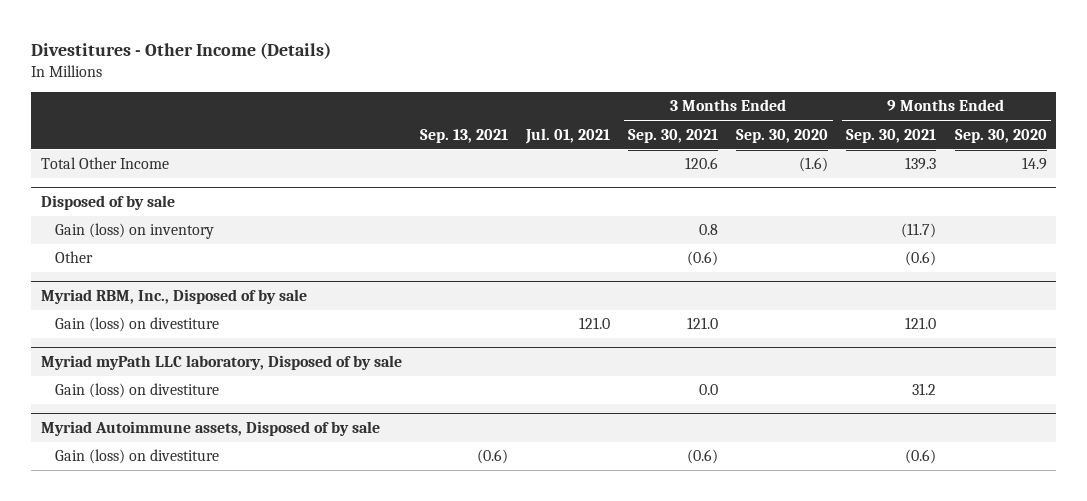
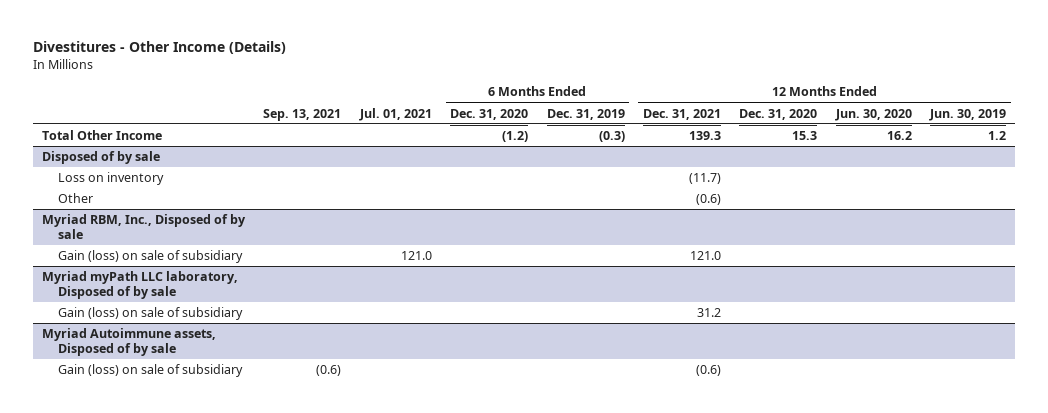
- | Sep. 13, 2021 | Jul. 01, 2021 | 3 Months Ended Sep. 30, 2021 | 3 Months Ended Sep. 30, 2020 | 9 Months Ended Sep. 30, 2021 | 9 Months Ended Sep. 30, 2020
+ | Sep. 13, 2021 | Jul. 01, 2021 | 6 Months Ended Dec. 31, 2020 | 6 Months Ended Dec. 31, 2019 | 12 Months Ended Dec. 31, 2021 | 12 Months Ended Dec. 31, 2020 | 12 Months Ended Jun. 30, 2020 | 12 Months Ended Jun. 30, 2019
@ Disposed of by sale
- Gain (loss) on inventory | | | 0.8 | | (11.7) |
+ Loss on inventory | | | | | (11.7) | | |
@ Myriad RBM, Inc., Disposed of by sale
- Gain (loss) on divestiture | | 121.0 | 121.0 | | 121.0 |
+ Gain (loss) on sale of subsidiary | | 121.0 | | | 121.0 | | |
@ Myriad myPath LLC laboratory, Disposed of by sale
- Gain (loss) on divestiture | | | 0.0 | | 31.2 |
+ Gain (loss) on sale of subsidiary | | | | | 31.2 | | |
@ Myriad Autoimmune assets, Disposed of by sale
- Gain (loss) on divestiture | (0.6) | | (0.6) | | (0.6) |
+ Gain (loss) on sale of subsidiary | (0.6) | | | | (0.6) | | |

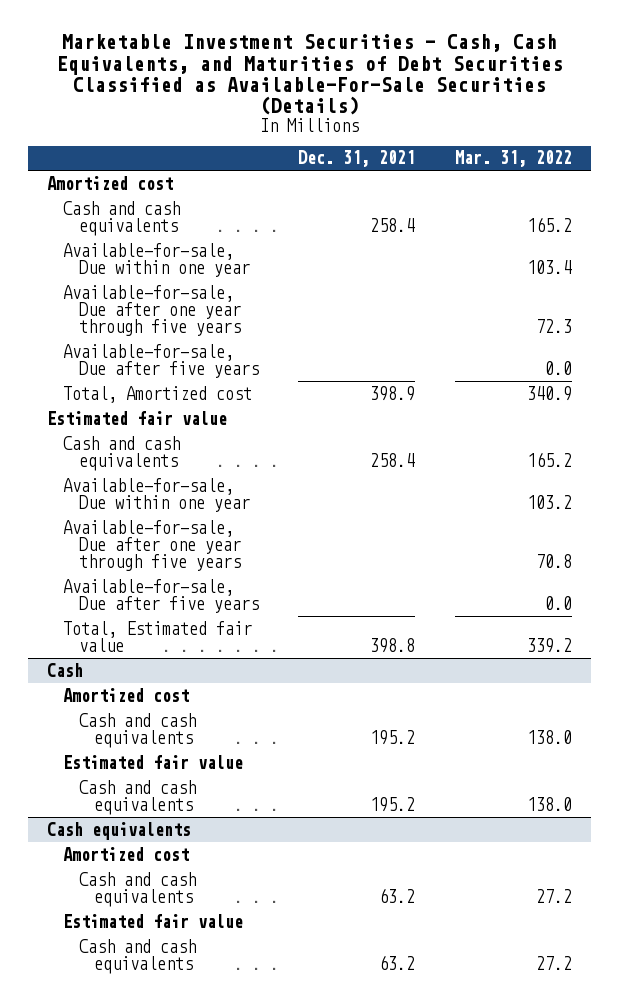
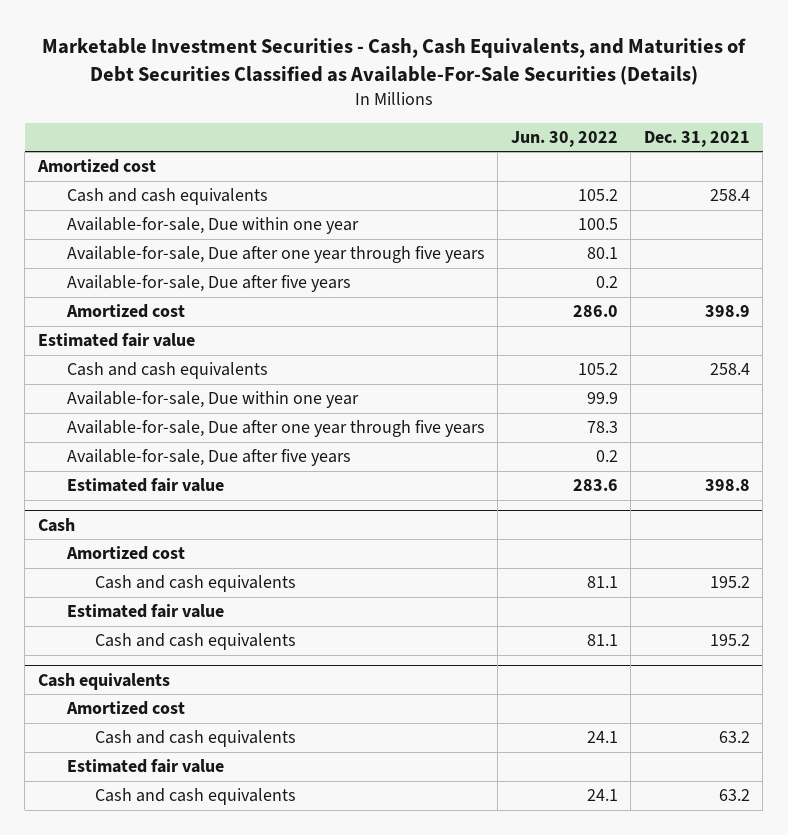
- | Dec. 31, 2021 | Mar. 31, 2022
+ | Jun. 30, 2022 | Dec. 31, 2021
- Total, Amortized cost | 398.9 | 340.9
+ Amortized cost | 286.0 | 398.9
- Total, Estimated fair value | 398.8 | 339.2
+ Estimated fair value | 283.6 | 398.8

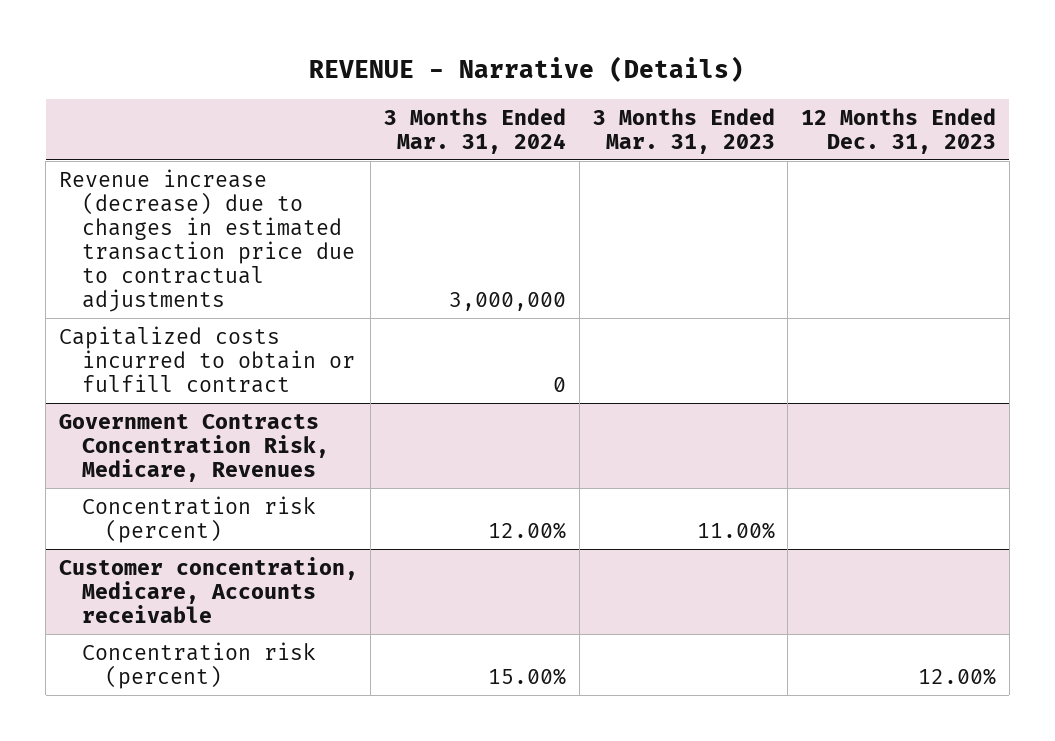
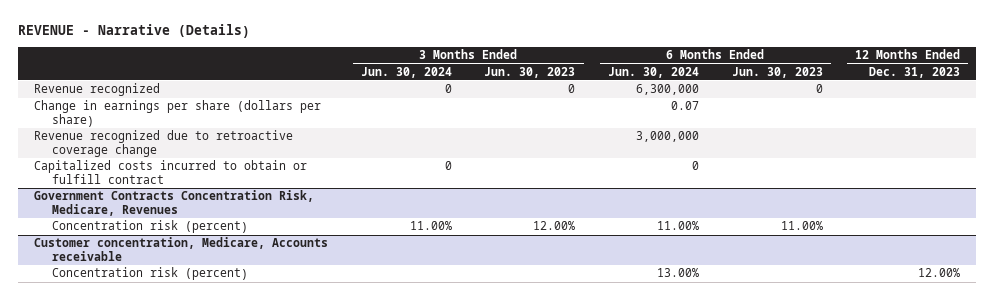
- | 3 Months Ended Mar. 31, 2024 | 3 Months Ended Mar. 31, 2023 | 12 Months Ended Dec. 31, 2023
+ | 3 Months Ended Jun. 30, 2024 | 3 Months Ended Jun. 30, 2023 | 6 Months Ended Jun. 30, 2024 | 6 Months Ended Jun. 30, 2023 | 12 Months Ended Dec. 31, 2023
- Revenue increase (decrease) due to changes in estimated transaction price due to contractual adjustments | 3,000,000 | |
+ Revenue recognized | 0 | 0 | 6,300,000 | 0 |
+ Change in earnings per share (dollars per share) | | | 0.07 | |
+ Revenue recognized due to retroactive coverage change | | | 3,000,000 | |

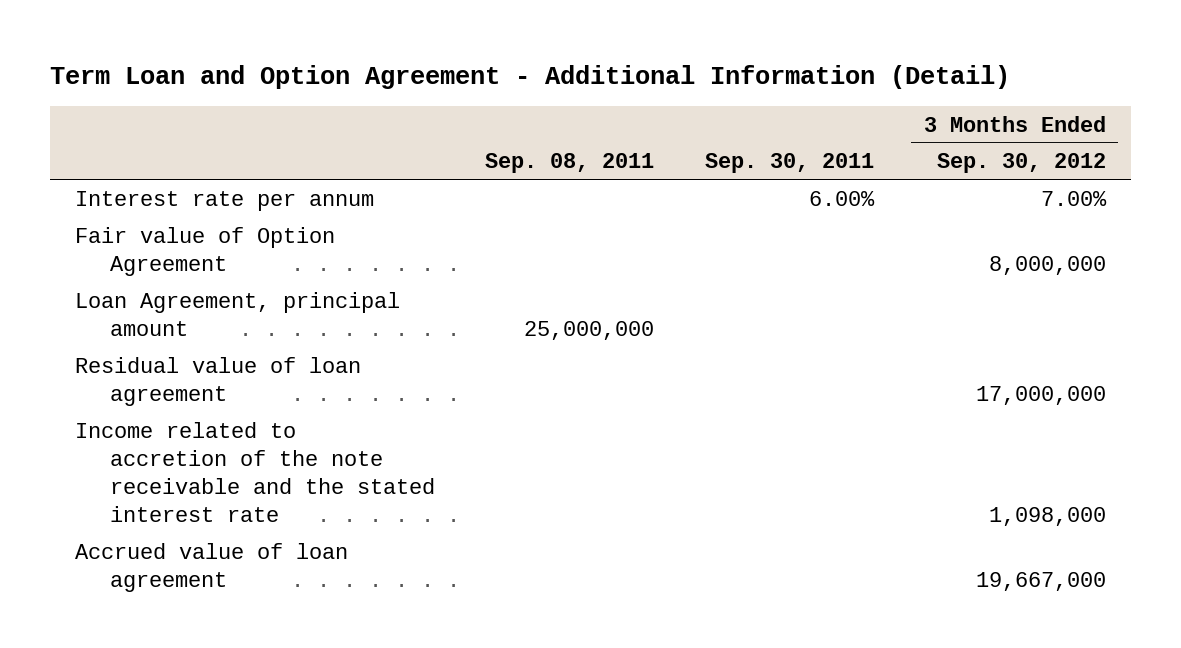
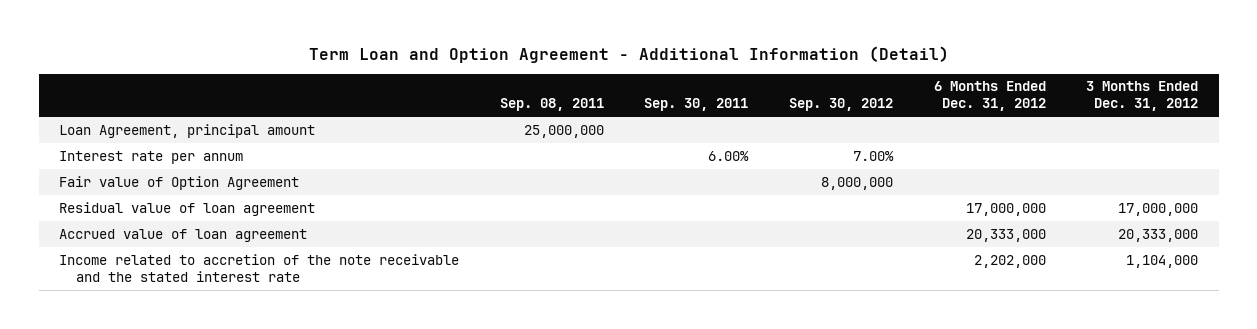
- | Sep. 08, 2011 | Sep. 30, 2011 | 3 Months Ended Sep. 30, 2012
+ | Sep. 08, 2011 | Sep. 30, 2011 | Sep. 30, 2012 | 6 Months Ended Dec. 31, 2012 | 3 Months Ended Dec. 31, 2012
moved up: Loan Agreement, principal amount | 25,000,000 | | | |
moved down: Income related to accretion of the note receivable and the stated interest rate | | | | 2,202,000 | 1,104,000

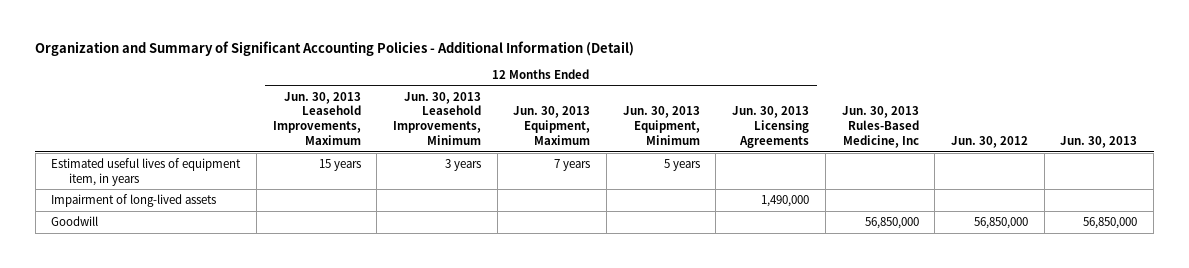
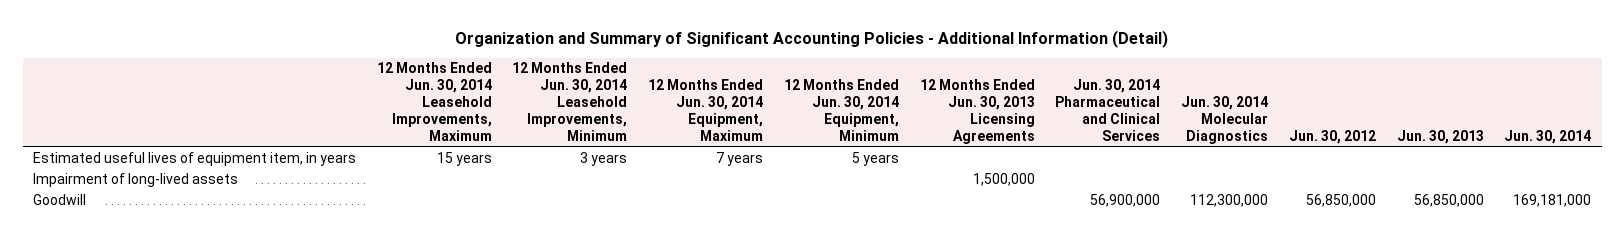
- | 12 Months Ended Jun. 30, 2013 Leasehold Improvements, Maximum | 12 Months Ended Jun. 30, 2013 Leasehold Improvements, Minimum | 12 Months Ended Jun. 30, 2013 Equipment, Maximum | 12 Months Ended Jun. 30, 2013 Equipment, Minimum | 12 Months Ended Jun. 30, 2013 Licensing Agreements | Jun. 30, 2013 Rules-Based Medicine, Inc | Jun. 30, 2012 | Jun. 30, 2013
+ | 12 Months Ended Jun. 30, 2014 Leasehold Improvements, Maximum | 12 Months Ended Jun. 30, 2014 Leasehold Improvements, Minimum | 12 Months Ended Jun. 30, 2014 Equipment, Maximum | 12 Months Ended Jun. 30, 2014 Equipment, Minimum | 12 Months Ended Jun. 30, 2013 Licensing Agreements | Jun. 30, 2014 Pharmaceutical and Clinical Services | Jun. 30, 2014 Molecular Diagnostics | Jun. 30, 2012 | Jun. 30, 2013 | Jun. 30, 2014
- Impairment of long-lived assets | | | | | 1,490,000 | | |
+ Impairment of long-lived assets | | | | | 1,500,000 | | | | |

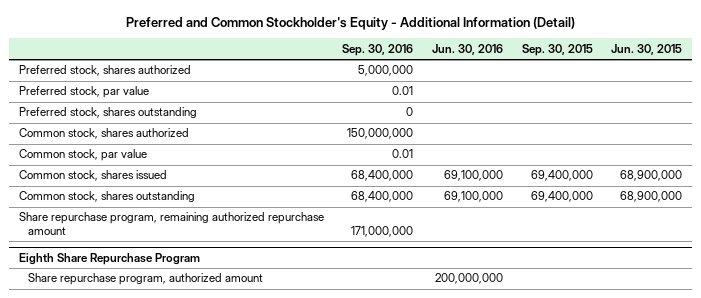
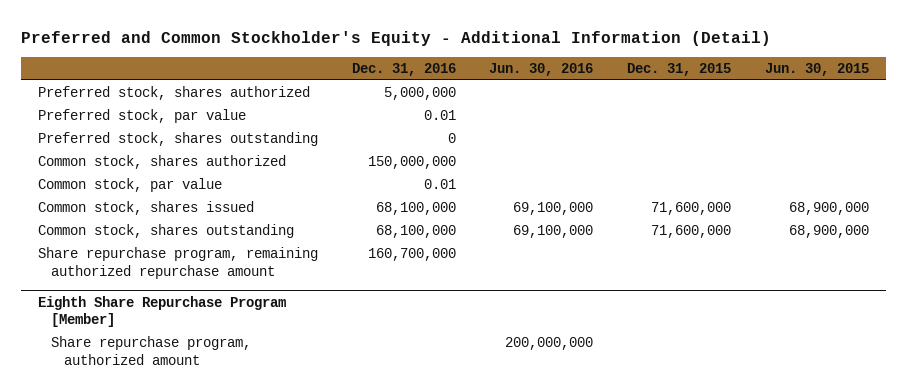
- | Sep. 30, 2016 | Jun. 30, 2016 | Sep. 30, 2015 | Jun. 30, 2015
+ | Dec. 31, 2016 | Jun. 30, 2016 | Dec. 31, 2015 | Jun. 30, 2015
- Eighth Share Repurchase Program
+ Eighth Share Repurchase Program [Member]

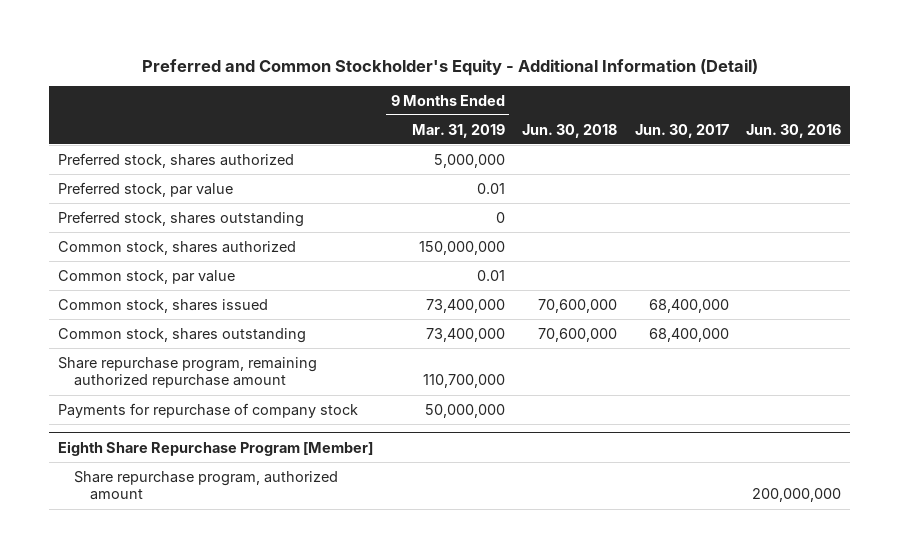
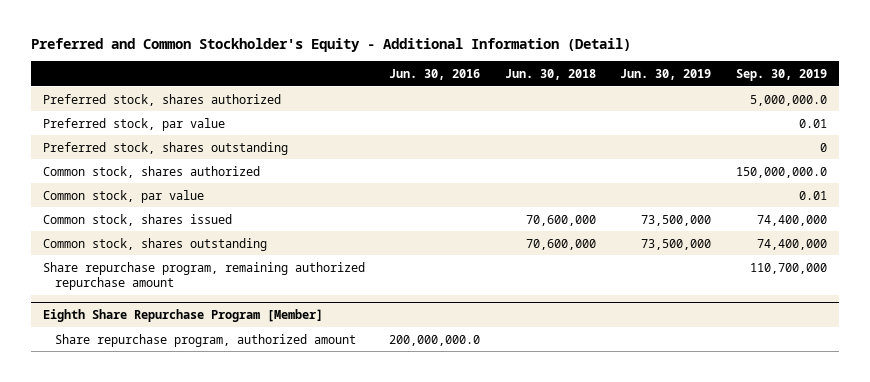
- | 9 Months Ended Mar. 31, 2019 | Jun. 30, 2018 | Jun. 30, 2017 | Jun. 30, 2016
+ | Jun. 30, 2016 | Jun. 30, 2018 | Jun. 30, 2019 | Sep. 30, 2019
- Payments for repurchase of company stock | 50,000,000 | | |
@ Eighth Share Repurchase Program [Member]
- Share repurchase program, authorized amount | | | | 200,000,000
+ Share repurchase program, authorized amount | 200,000,000.0 | | |

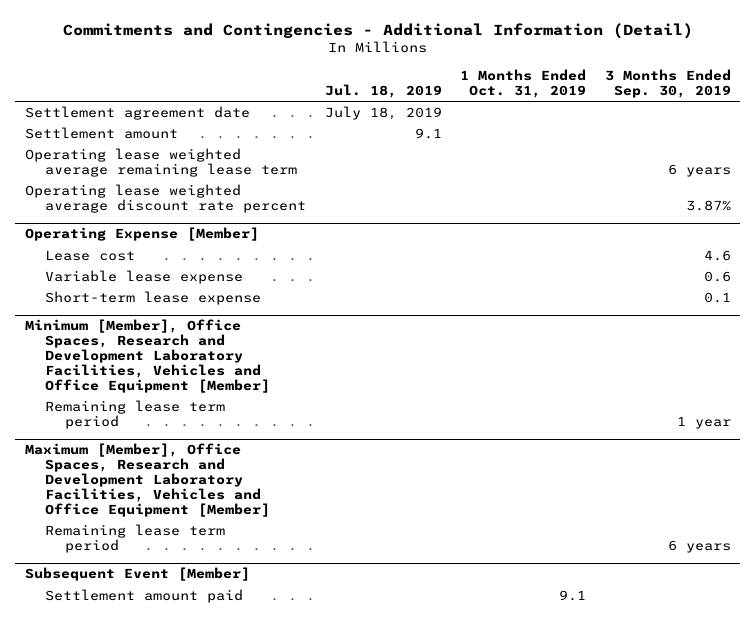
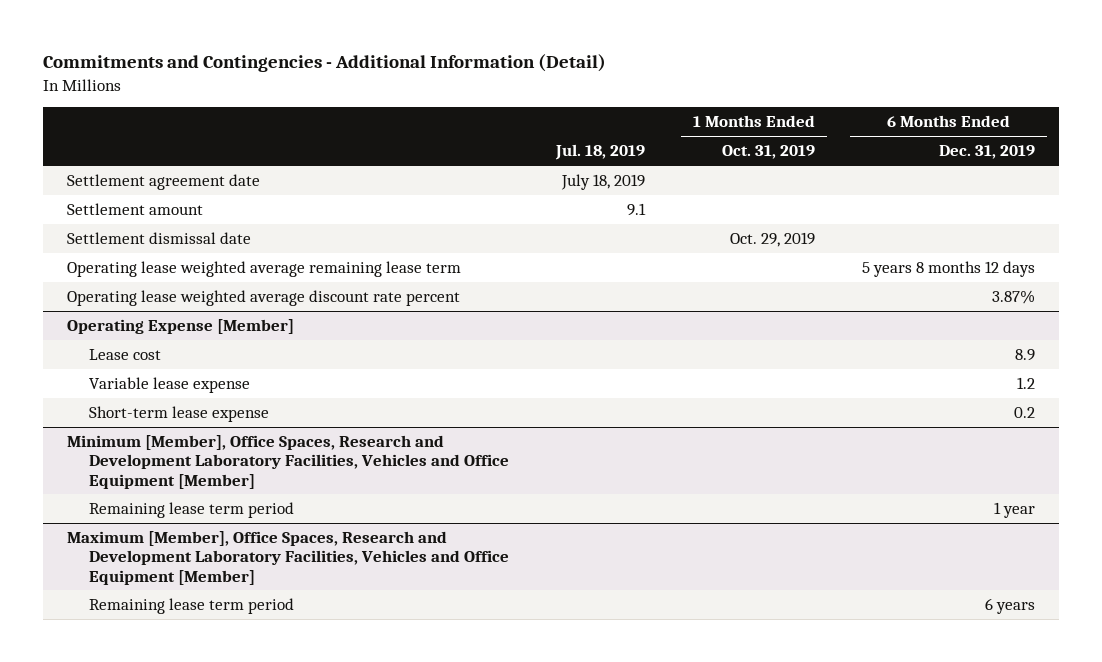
- | Jul. 18, 2019 | 1 Months Ended Oct. 31, 2019 | 3 Months Ended Sep. 30, 2019
+ | Jul. 18, 2019 | 1 Months Ended Oct. 31, 2019 | 6 Months Ended Dec. 31, 2019
+ Settlement dismissal date | | Oct. 29, 2019 |
- Subsequent Event [Member]
- Settlement amount paid | | 9.1 |

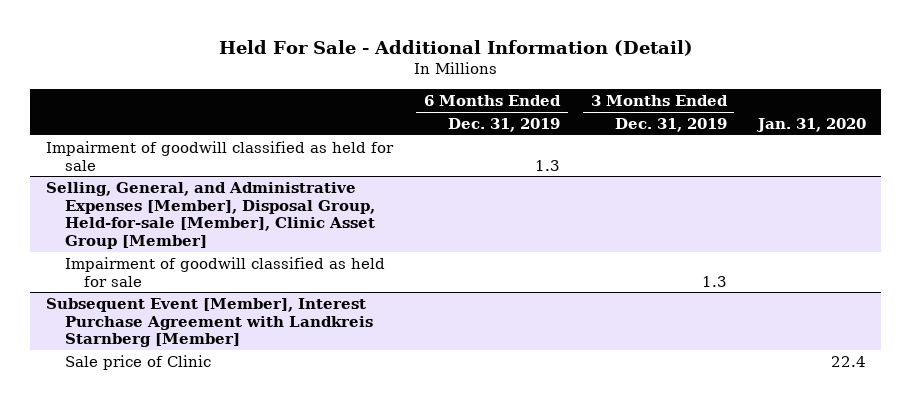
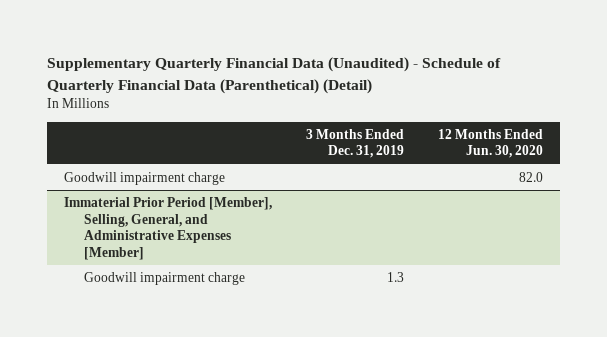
- Held For Sale - Additional Information (Detail)
+ Supplementary Quarterly Financial Data (Unaudited) - Schedule of Quarterly Financial Data (Parenthetical) (Detail)
- | 6 Months Ended Dec. 31, 2019 | 3 Months Ended Dec. 31, 2019 | Jan. 31, 2020
+ | 3 Months Ended Dec. 31, 2019 | 12 Months Ended Jun. 30, 2020
- Impairment of goodwill classified as held for sale | 1.3 | |
- Selling, General, and Administrative Expenses [Member], Disposal Group, Held-for-sale [Member], Clinic Asset Group [Member]
- Impairment of goodwill classified as held for sale | | 1.3 |
- Subsequent Event [Member], Interest Purchase Agreement with Landkreis Starnberg [Member]
- Sale price of Clinic | | | 22.4
+ Goodwill impairment charge | | 82.0
+ Immaterial Prior Period [Member], Selling, General, and Administrative Expenses [Member]
+ Goodwill impairment charge | 1.3 |

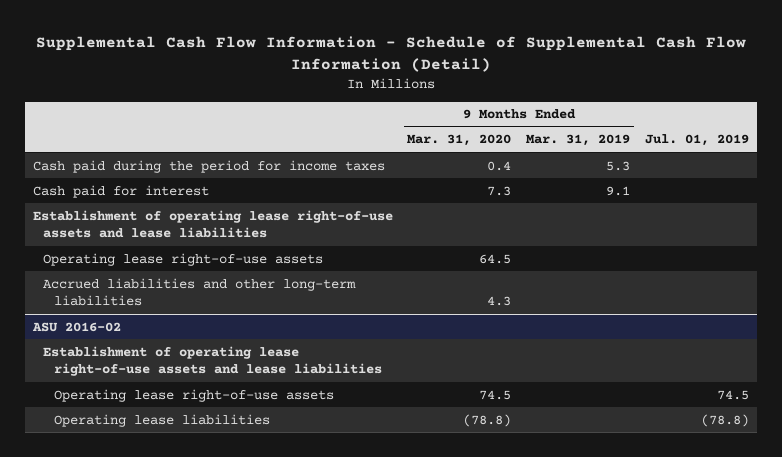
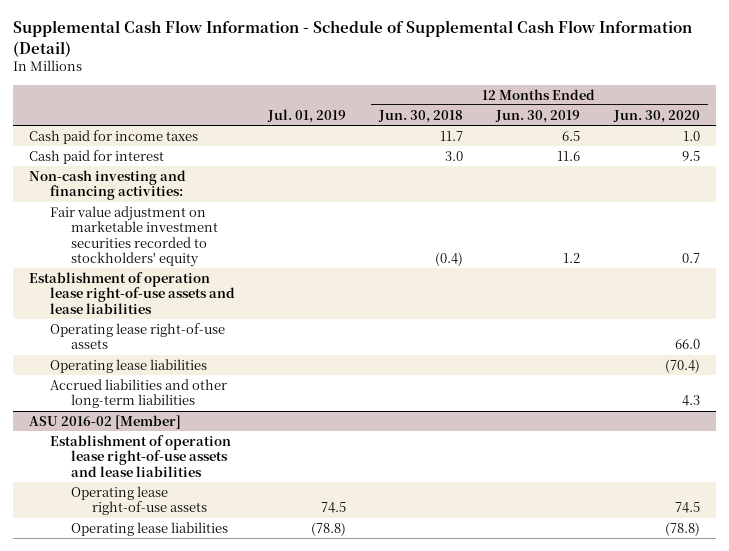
- | 9 Months Ended Mar. 31, 2020 | 9 Months Ended Mar. 31, 2019 | Jul. 01, 2019
+ | Jul. 01, 2019 | 12 Months Ended Jun. 30, 2018 | 12 Months Ended Jun. 30, 2019 | 12 Months Ended Jun. 30, 2020
- Cash paid during the period for income taxes | 0.4 | 5.3 |
+ Cash paid for income taxes | | 11.7 | 6.5 | 1.0
- Establishment of operating lease right-of-use assets and lease liabilities
+ Non-cash investing and financing activities:
+ Fair value adjustment on marketable investment securities recorded to stockholders' equity | | (0.4) | 1.2 | 0.7
+ Establishment of operation lease right-of-use assets and lease liabilities
+ Operating lease liabilities | | | | (70.4)
- ASU 2016-02
- Establishment of operating lease right-of-use assets and lease liabilities
+ ASU 2016-02 [Member]
+ Establishment of operation lease right-of-use assets and lease liabilities

